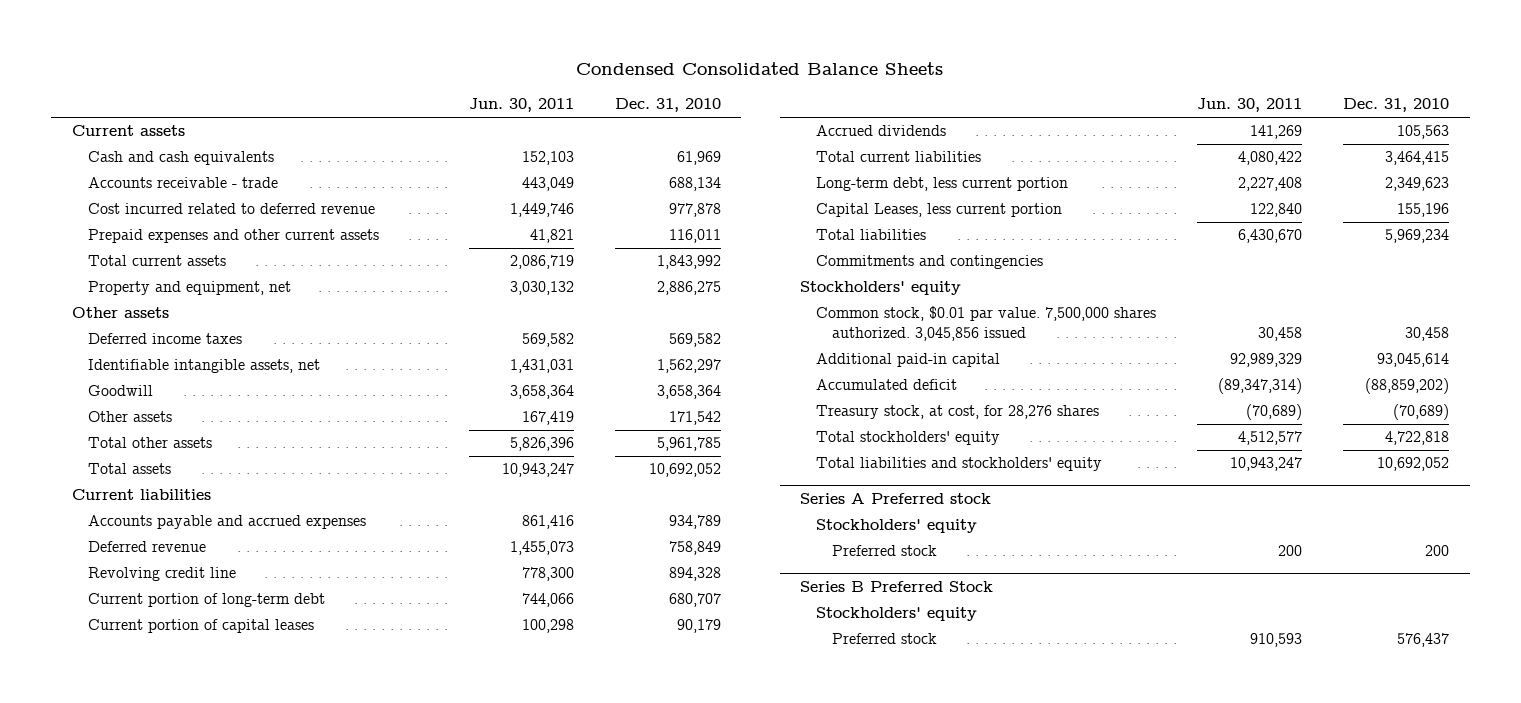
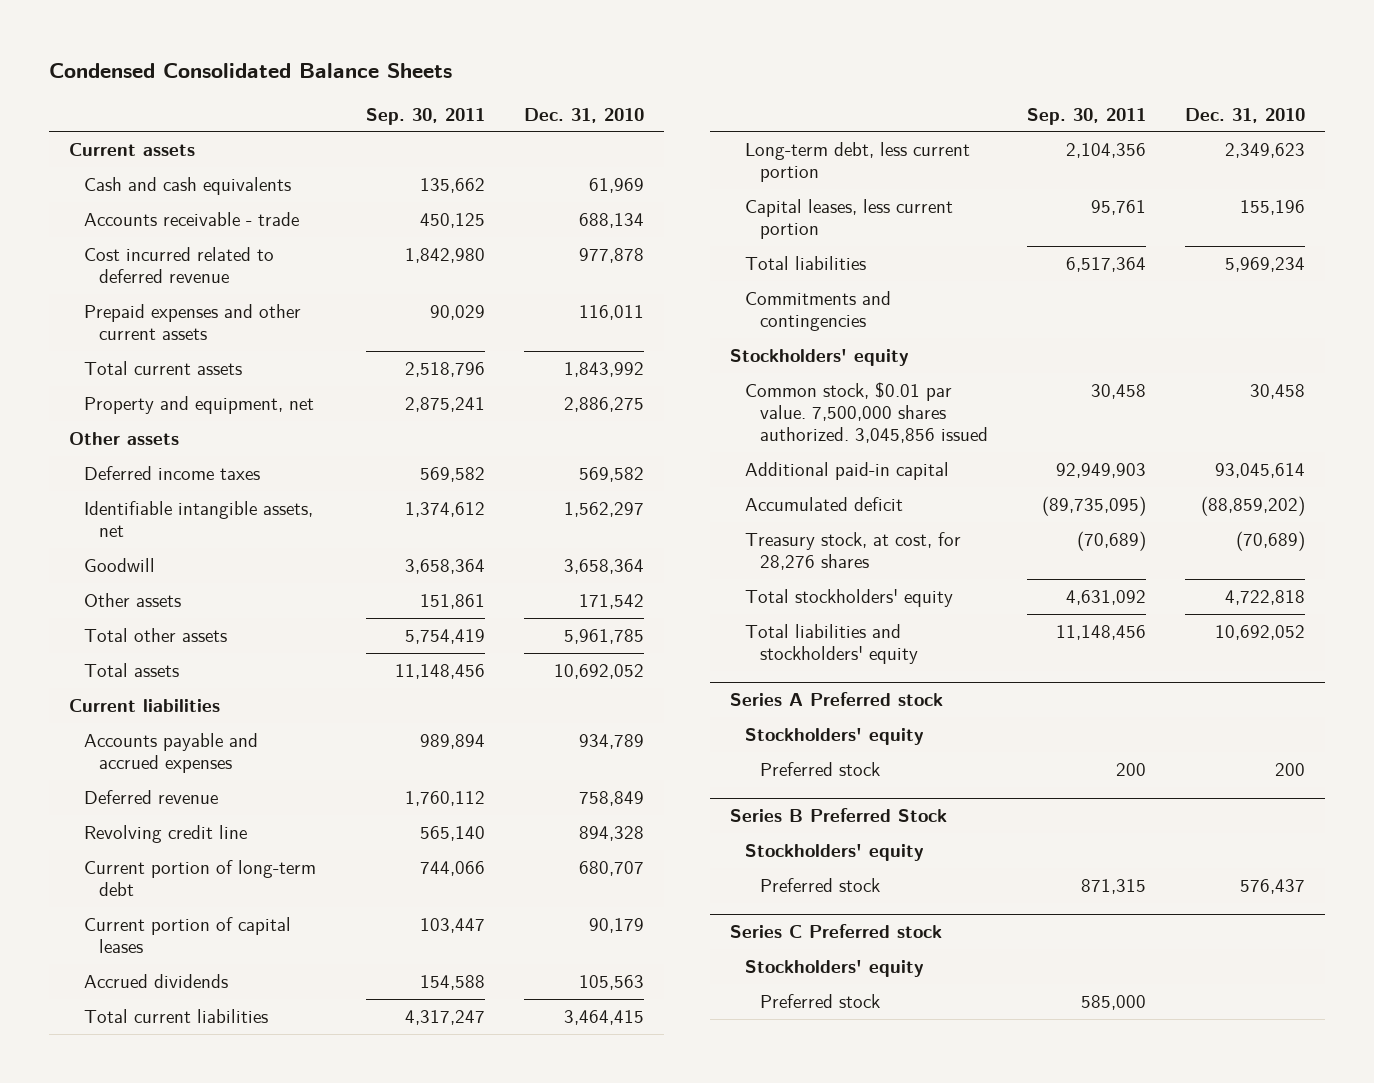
- | Jun. 30, 2011 | Dec. 31, 2010
+ | Sep. 30, 2011 | Dec. 31, 2010
- Capital Leases, less current portion | 122,840 | 155,196
+ Capital leases, less current portion | 95,761 | 155,196
+ Series C Preferred stock
+ Stockholders' equity
+ Preferred stock | 585,000 |

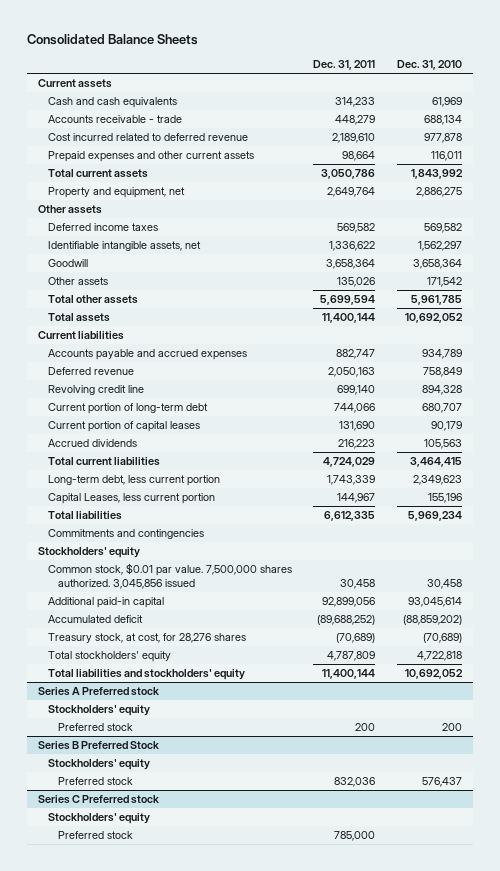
- Condensed Consolidated Balance Sheets
+ Consolidated Balance Sheets
- | Sep. 30, 2011 | Dec. 31, 2010
+ | Dec. 31, 2011 | Dec. 31, 2010
- Capital leases, less current portion | 95,761 | 155,196
+ Capital Leases, less current portion | 144,967 | 155,196

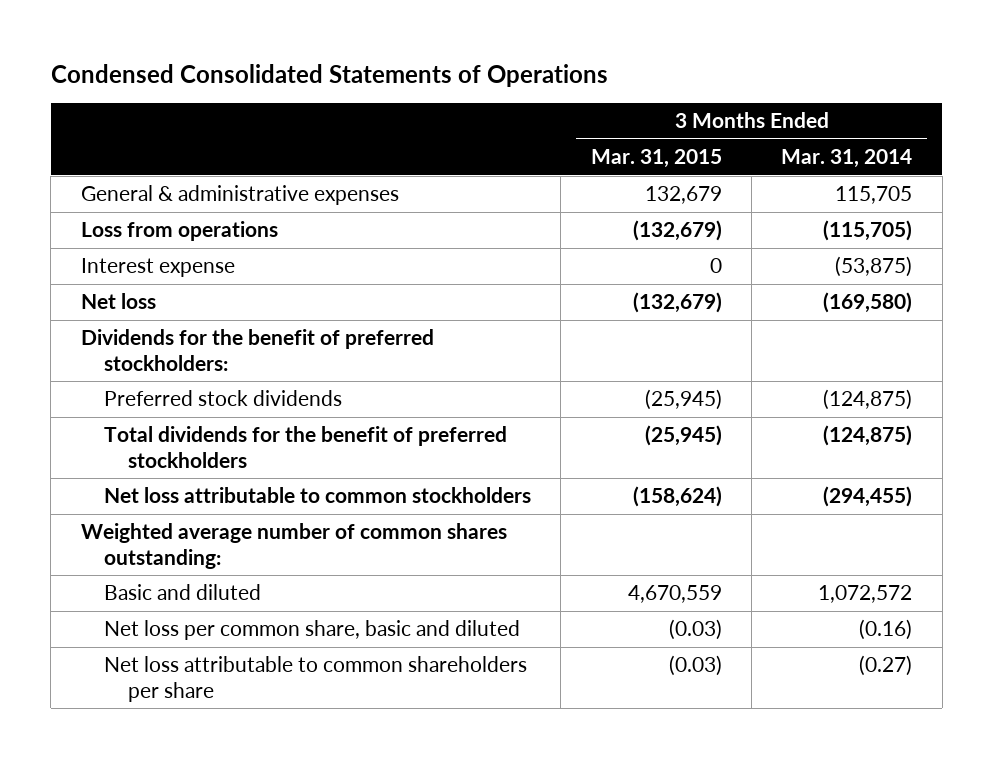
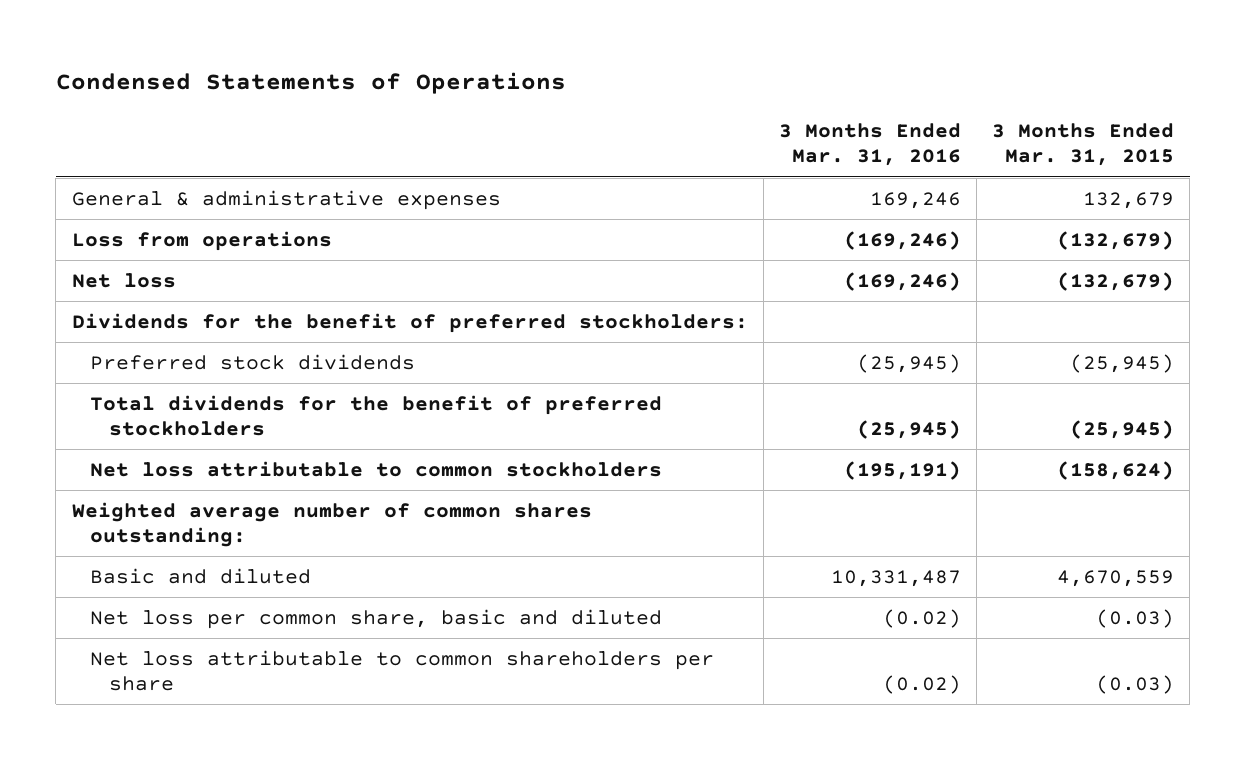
- Condensed Consolidated Statements of Operations
+ Condensed Statements of Operations
- | 3 Months Ended Mar. 31, 2015 | 3 Months Ended Mar. 31, 2014
+ | 3 Months Ended Mar. 31, 2016 | 3 Months Ended Mar. 31, 2015
- Interest expense | 0 | (53,875)

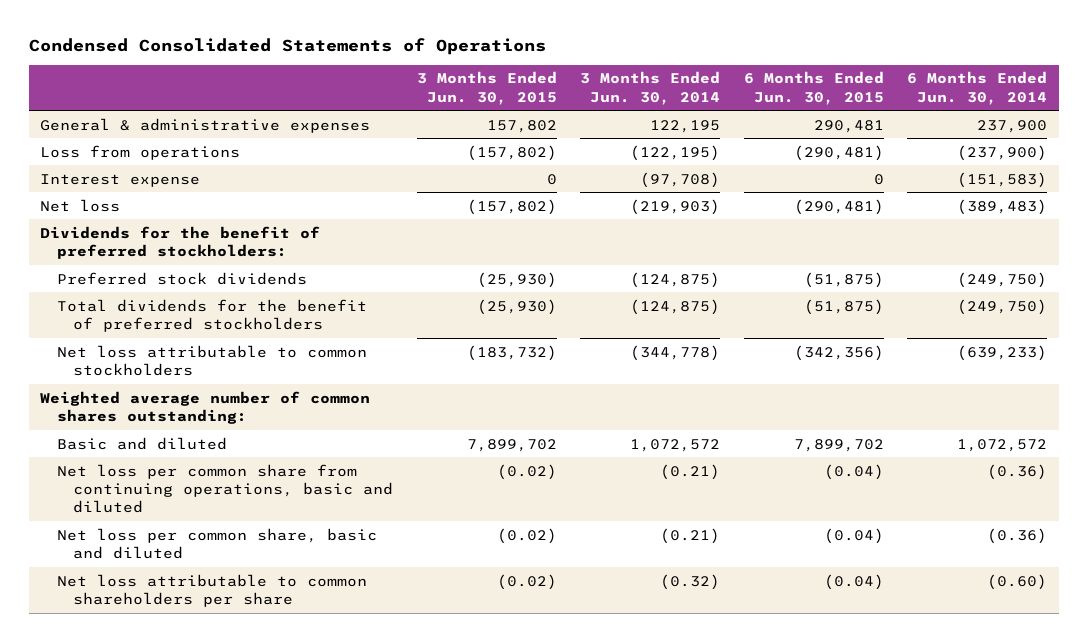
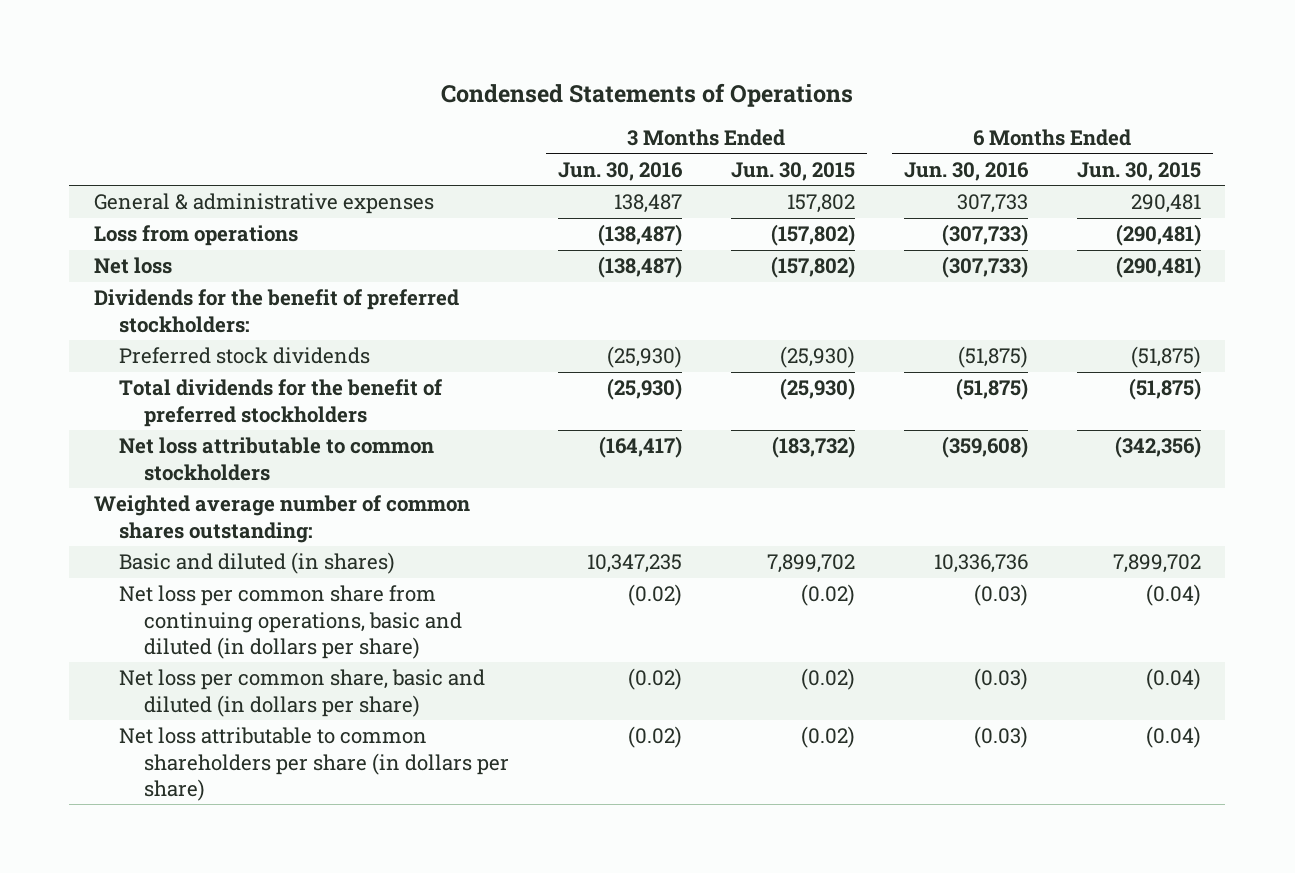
- Condensed Consolidated Statements of Operations
+ Condensed Statements of Operations
- | 3 Months Ended Jun. 30, 2015 | 3 Months Ended Jun. 30, 2014 | 6 Months Ended Jun. 30, 2015 | 6 Months Ended Jun. 30, 2014
+ | 3 Months Ended Jun. 30, 2016 | 3 Months Ended Jun. 30, 2015 | 6 Months Ended Jun. 30, 2016 | 6 Months Ended Jun. 30, 2015
- Interest expense | 0 | (97,708) | 0 | (151,583)
- Basic and diluted | 7,899,702 | 1,072,572 | 7,899,702 | 1,072,572
- Net loss per common share from continuing operations, basic and diluted | (0.02) | (0.21) | (0.04) | (0.36)
- Net loss per common share, basic and diluted | (0.02) | (0.21) | (0.04) | (0.36)
- Net loss attributable to common shareholders per share | (0.02) | (0.32) | (0.04) | (0.60)
+ Basic and diluted (in shares) | 10,347,235 | 7,899,702 | 10,336,736 | 7,899,702
+ Net loss per common share from continuing operations, basic and diluted (in dollars per share) | (0.02) | (0.02) | (0.03) | (0.04)
+ Net loss per common share, basic and diluted (in dollars per share) | (0.02) | (0.02) | (0.03) | (0.04)
+ Net loss attributable to common shareholders per share (in dollars per share) | (0.02) | (0.02) | (0.03) | (0.04)

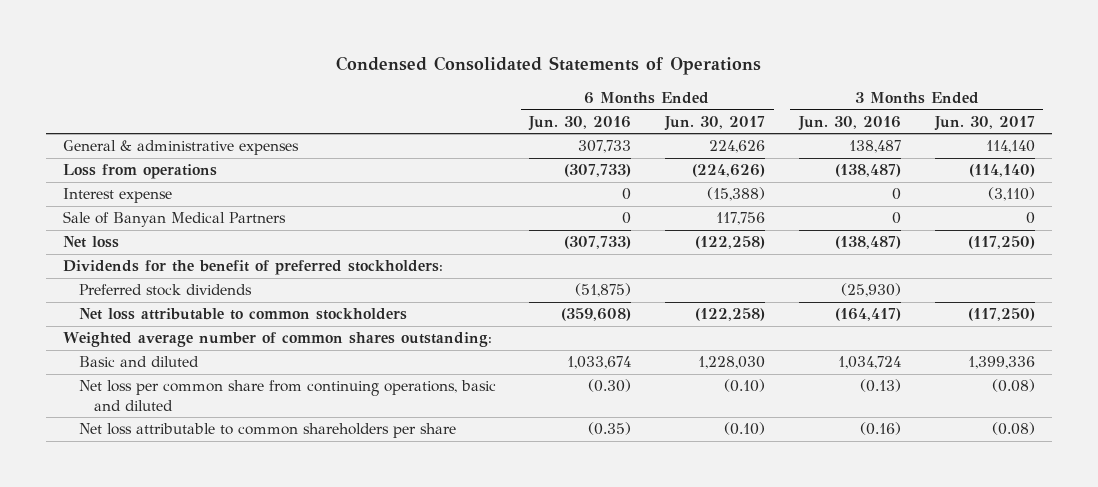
- Condensed Statements of Operations
+ Condensed Consolidated Statements of Operations
- | 3 Months Ended Jun. 30, 2016 | 3 Months Ended Jun. 30, 2015 | 6 Months Ended Jun. 30, 2016 | 6 Months Ended Jun. 30, 2015
+ | 6 Months Ended Jun. 30, 2016 | 6 Months Ended Jun. 30, 2017 | 3 Months Ended Jun. 30, 2016 | 3 Months Ended Jun. 30, 2017
+ Interest expense | 0 | (15,388) | 0 | (3,110)
+ Sale of Banyan Medical Partners | 0 | 117,756 | 0 | 0
- Total dividends for the benefit of preferred stockholders | (25,930) | (25,930) | (51,875) | (51,875)
- Basic and diluted (in shares) | 10,347,235 | 7,899,702 | 10,336,736 | 7,899,702
- Net loss per common share from continuing operations, basic and diluted (in dollars per share) | (0.02) | (0.02) | (0.03) | (0.04)
- Net loss per common share, basic and diluted (in dollars per share) | (0.02) | (0.02) | (0.03) | (0.04)
- Net loss attributable to common shareholders per share (in dollars per share) | (0.02) | (0.02) | (0.03) | (0.04)
+ Basic and diluted | 1,033,674 | 1,228,030 | 1,034,724 | 1,399,336
+ Net loss per common share from continuing operations, basic and diluted | (0.30) | (0.10) | (0.13) | (0.08)
+ Net loss attributable to common shareholders per share | (0.35) | (0.10) | (0.16) | (0.08)

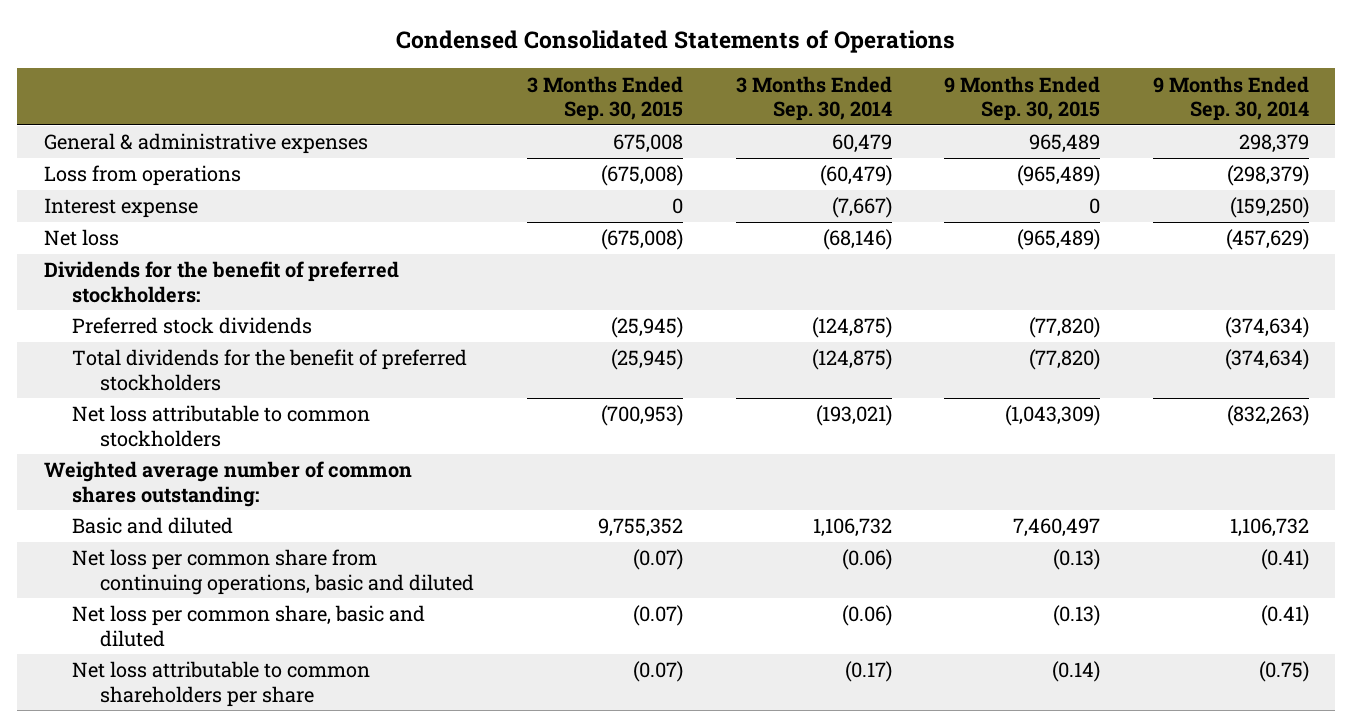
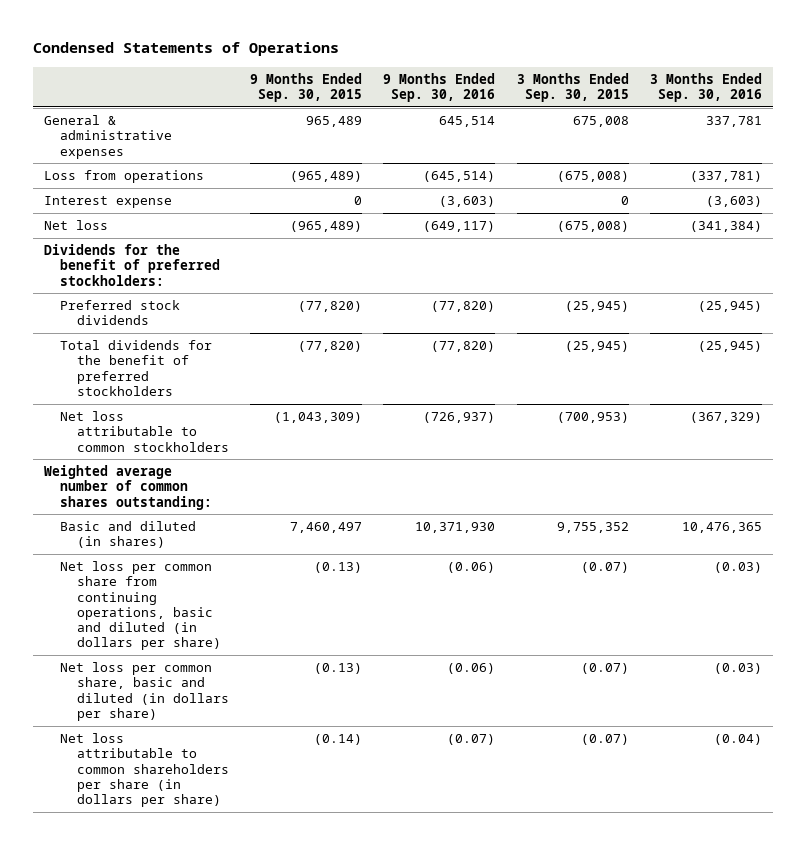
- Condensed Consolidated Statements of Operations
+ Condensed Statements of Operations
- | 3 Months Ended Sep. 30, 2015 | 3 Months Ended Sep. 30, 2014 | 9 Months Ended Sep. 30, 2015 | 9 Months Ended Sep. 30, 2014
+ | 9 Months Ended Sep. 30, 2015 | 9 Months Ended Sep. 30, 2016 | 3 Months Ended Sep. 30, 2015 | 3 Months Ended Sep. 30, 2016
- Basic and diluted | 9,755,352 | 1,106,732 | 7,460,497 | 1,106,732
- Net loss per common share from continuing operations, basic and diluted | (0.07) | (0.06) | (0.13) | (0.41)
- Net loss per common share, basic and diluted | (0.07) | (0.06) | (0.13) | (0.41)
- Net loss attributable to common shareholders per share | (0.07) | (0.17) | (0.14) | (0.75)
+ Basic and diluted (in shares) | 7,460,497 | 10,371,930 | 9,755,352 | 10,476,365
+ Net loss per common share from continuing operations, basic and diluted (in dollars per share) | (0.13) | (0.06) | (0.07) | (0.03)
+ Net loss per common share, basic and diluted (in dollars per share) | (0.13) | (0.06) | (0.07) | (0.03)
+ Net loss attributable to common shareholders per share (in dollars per share) | (0.14) | (0.07) | (0.07) | (0.04)

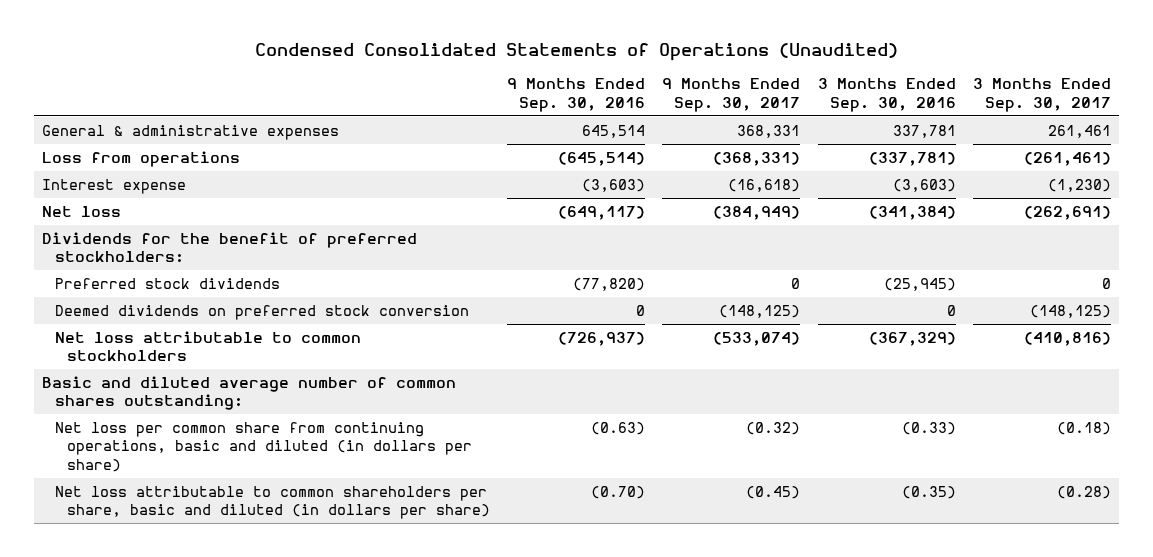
- Condensed Statements of Operations
+ Condensed Consolidated Statements of Operations (Unaudited)
- | 9 Months Ended Sep. 30, 2015 | 9 Months Ended Sep. 30, 2016 | 3 Months Ended Sep. 30, 2015 | 3 Months Ended Sep. 30, 2016
+ | 9 Months Ended Sep. 30, 2016 | 9 Months Ended Sep. 30, 2017 | 3 Months Ended Sep. 30, 2016 | 3 Months Ended Sep. 30, 2017
- Total dividends for the benefit of preferred stockholders | (77,820) | (77,820) | (25,945) | (25,945)
+ Deemed dividends on preferred stock conversion | 0 | (148,125) | 0 | (148,125)
- Weighted average number of common shares outstanding:
- Basic and diluted (in shares) | 7,460,497 | 10,371,930 | 9,755,352 | 10,476,365
- Net loss per common share from continuing operations, basic and diluted (in dollars per share) | (0.13) | (0.06) | (0.07) | (0.03)
- Net loss per common share, basic and diluted (in dollars per share) | (0.13) | (0.06) | (0.07) | (0.03)
- Net loss attributable to common shareholders per share (in dollars per share) | (0.14) | (0.07) | (0.07) | (0.04)
+ Basic and diluted average number of common shares outstanding:
+ Net loss per common share from continuing operations, basic and diluted (in dollars per share) | (0.63) | (0.32) | (0.33) | (0.18)
+ Net loss attributable to common shareholders per share, basic and diluted (in dollars per share) | (0.70) | (0.45) | (0.35) | (0.28)

